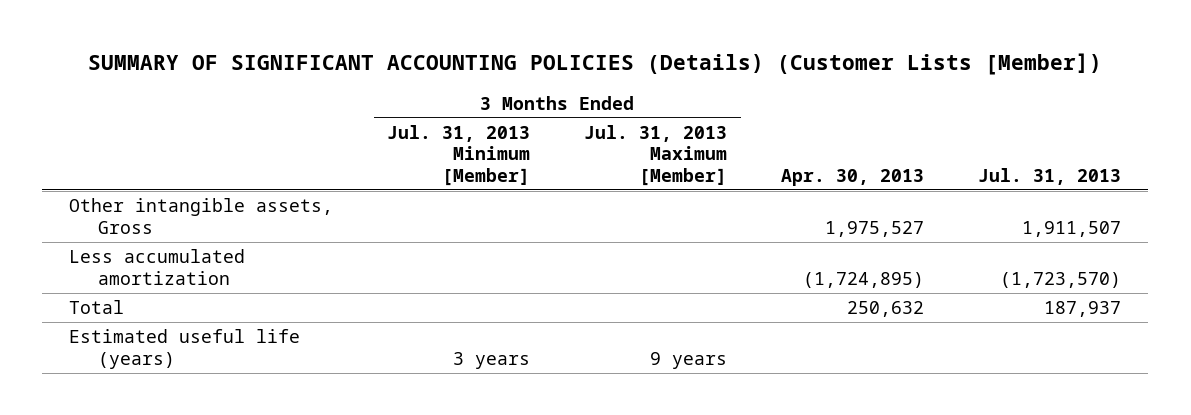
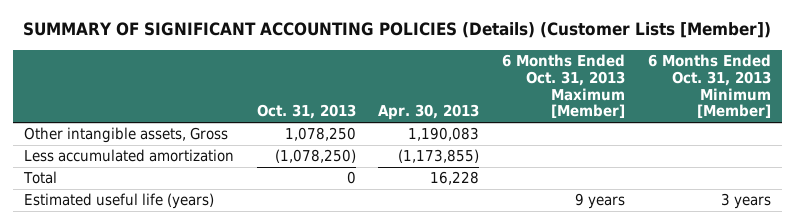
- | 3 Months Ended Jul. 31, 2013 Minimum [Member] | 3 Months Ended Jul. 31, 2013 Maximum [Member] | Apr. 30, 2013 | Jul. 31, 2013
+ | Oct. 31, 2013 | Apr. 30, 2013 | 6 Months Ended Oct. 31, 2013 Maximum [Member] | 6 Months Ended Oct. 31, 2013 Minimum [Member]
- Other intangible assets, Gross | | | 1,975,527 | 1,911,507
- Less accumulated amortization | | | (1,724,895) | (1,723,570)
- Total | | | 250,632 | 187,937
+ Other intangible assets, Gross | 1,078,250 | 1,190,083 | |
+ Less accumulated amortization | (1,078,250) | (1,173,855) | |
+ Total | 0 | 16,228 | |

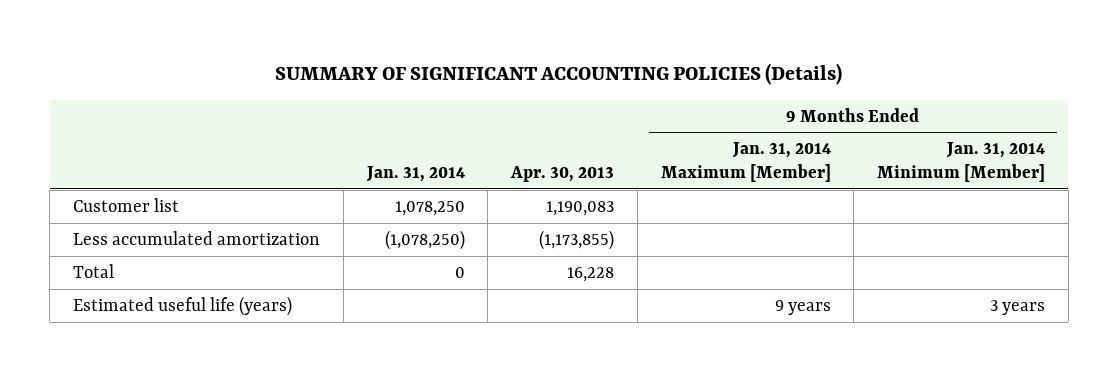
- SUMMARY OF SIGNIFICANT ACCOUNTING POLICIES (Details) (Customer Lists [Member])
+ SUMMARY OF SIGNIFICANT ACCOUNTING POLICIES (Details)
- | Oct. 31, 2013 | Apr. 30, 2013 | 6 Months Ended Oct. 31, 2013 Maximum [Member] | 6 Months Ended Oct. 31, 2013 Minimum [Member]
+ | Jan. 31, 2014 | Apr. 30, 2013 | 9 Months Ended Jan. 31, 2014 Maximum [Member] | 9 Months Ended Jan. 31, 2014 Minimum [Member]
- Other intangible assets, Gross | 1,078,250 | 1,190,083 | |
+ Customer list | 1,078,250 | 1,190,083 | |

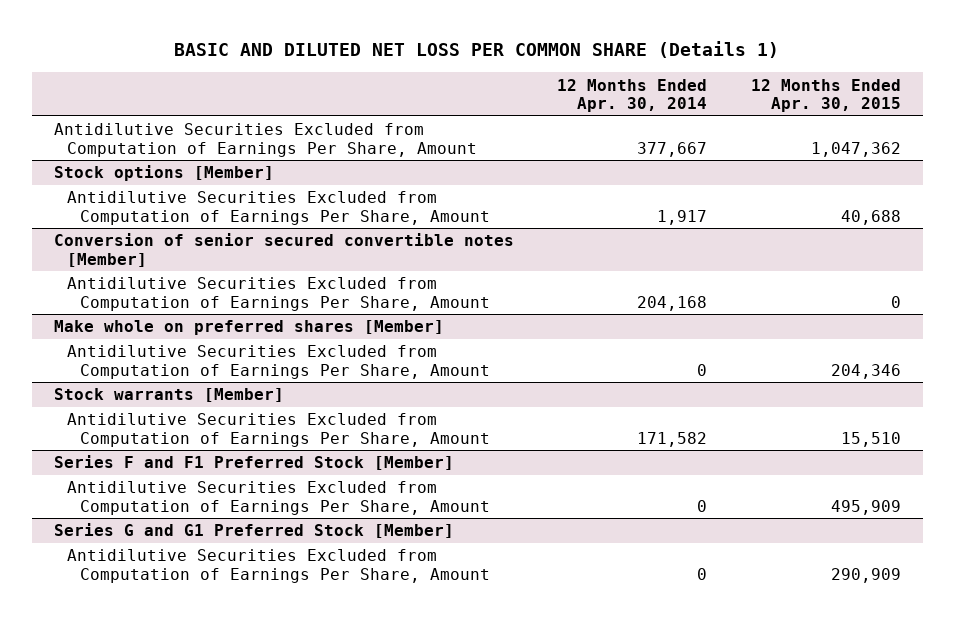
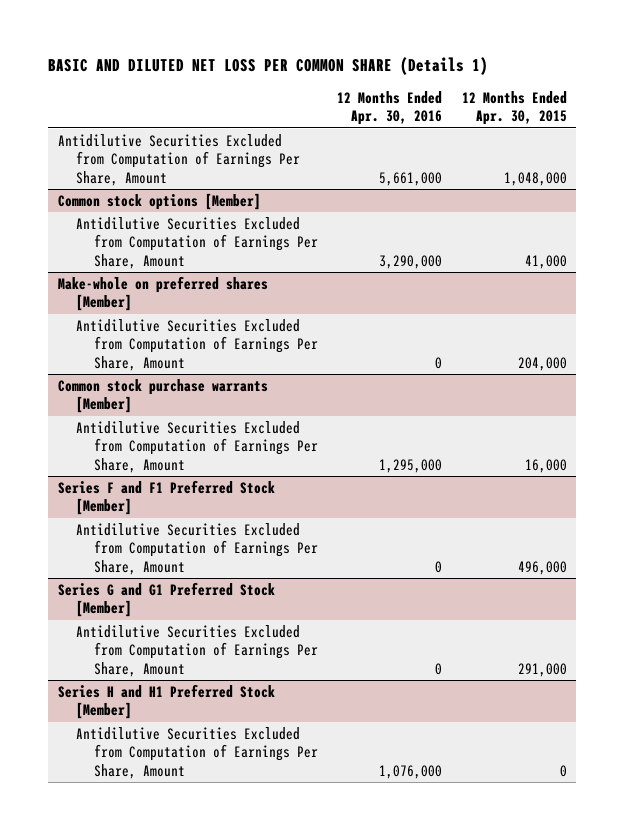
- | 12 Months Ended Apr. 30, 2014 | 12 Months Ended Apr. 30, 2015
+ | 12 Months Ended Apr. 30, 2016 | 12 Months Ended Apr. 30, 2015
- Antidilutive Securities Excluded from Computation of Earnings Per Share, Amount | 377,667 | 1,047,362
- Stock options [Member]
- Antidilutive Securities Excluded from Computation of Earnings Per Share, Amount | 1,917 | 40,688
- Conversion of senior secured convertible notes [Member]
- Antidilutive Securities Excluded from Computation of Earnings Per Share, Amount | 204,168 | 0
- Make whole on preferred shares [Member]
- Antidilutive Securities Excluded from Computation of Earnings Per Share, Amount | 0 | 204,346
- Stock warrants [Member]
- Antidilutive Securities Excluded from Computation of Earnings Per Share, Amount | 171,582 | 15,510
+ Antidilutive Securities Excluded from Computation of Earnings Per Share, Amount | 5,661,000 | 1,048,000
+ Common stock options [Member]
+ Antidilutive Securities Excluded from Computation of Earnings Per Share, Amount | 3,290,000 | 41,000
+ Make-whole on preferred shares [Member]
+ Antidilutive Securities Excluded from Computation of Earnings Per Share, Amount | 0 | 204,000
+ Common stock purchase warrants [Member]
+ Antidilutive Securities Excluded from Computation of Earnings Per Share, Amount | 1,295,000 | 16,000
@ Series F and F1 Preferred Stock [Member]
- Antidilutive Securities Excluded from Computation of Earnings Per Share, Amount | 0 | 495,909
+ Antidilutive Securities Excluded from Computation of Earnings Per Share, Amount | 0 | 496,000
@ Series G and G1 Preferred Stock [Member]
- Antidilutive Securities Excluded from Computation of Earnings Per Share, Amount | 0 | 290,909
+ Antidilutive Securities Excluded from Computation of Earnings Per Share, Amount | 0 | 291,000
+ Series H and H1 Preferred Stock [Member]
+ Antidilutive Securities Excluded from Computation of Earnings Per Share, Amount | 1,076,000 | 0

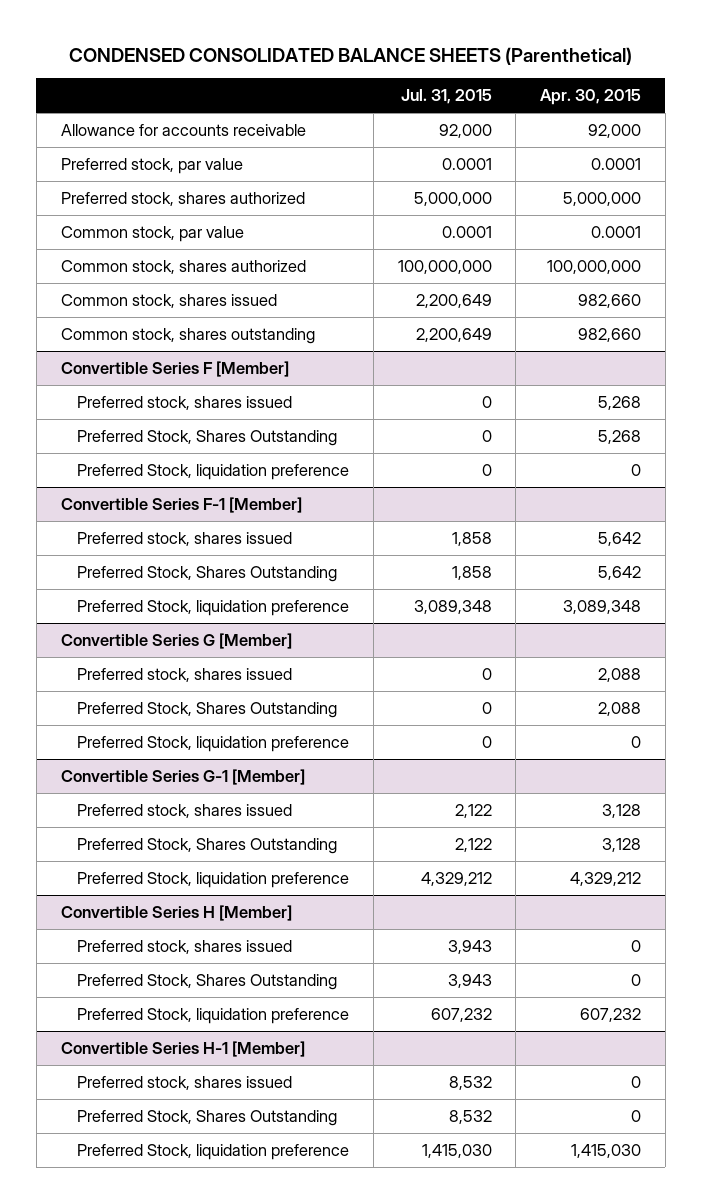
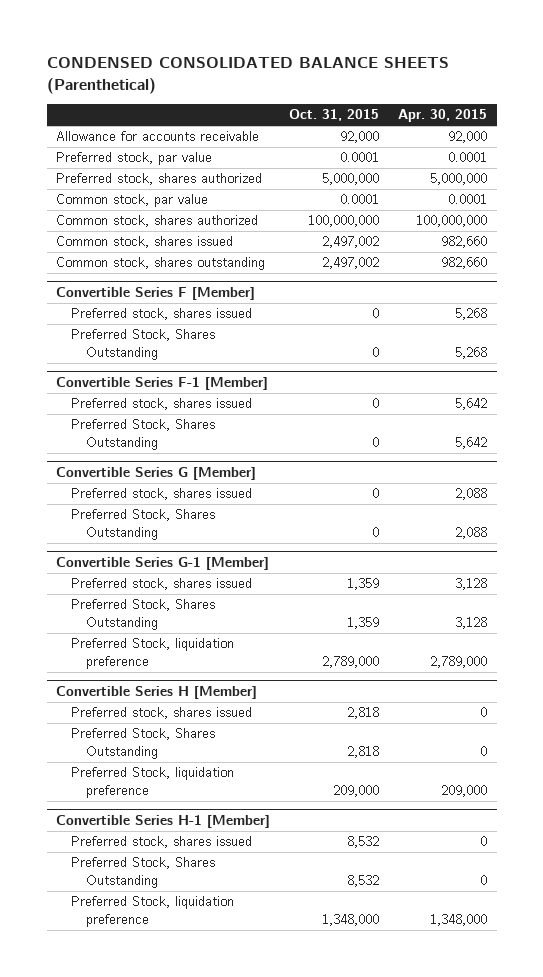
- | Jul. 31, 2015 | Apr. 30, 2015
+ | Oct. 31, 2015 | Apr. 30, 2015
@ Convertible Series F [Member]
- Preferred Stock, liquidation preference | 0 | 0
@ Convertible Series F-1 [Member]
- Preferred Stock, liquidation preference | 3,089,348 | 3,089,348
@ Convertible Series G [Member]
- Preferred Stock, liquidation preference | 0 | 0
@ Convertible Series G-1 [Member]
- Preferred Stock, liquidation preference | 4,329,212 | 4,329,212
+ Preferred Stock, liquidation preference | 2,789,000 | 2,789,000
@ Convertible Series H [Member]
- Preferred Stock, liquidation preference | 607,232 | 607,232
+ Preferred Stock, liquidation preference | 209,000 | 209,000
@ Convertible Series H-1 [Member]
- Preferred Stock, liquidation preference | 1,415,030 | 1,415,030
+ Preferred Stock, liquidation preference | 1,348,000 | 1,348,000

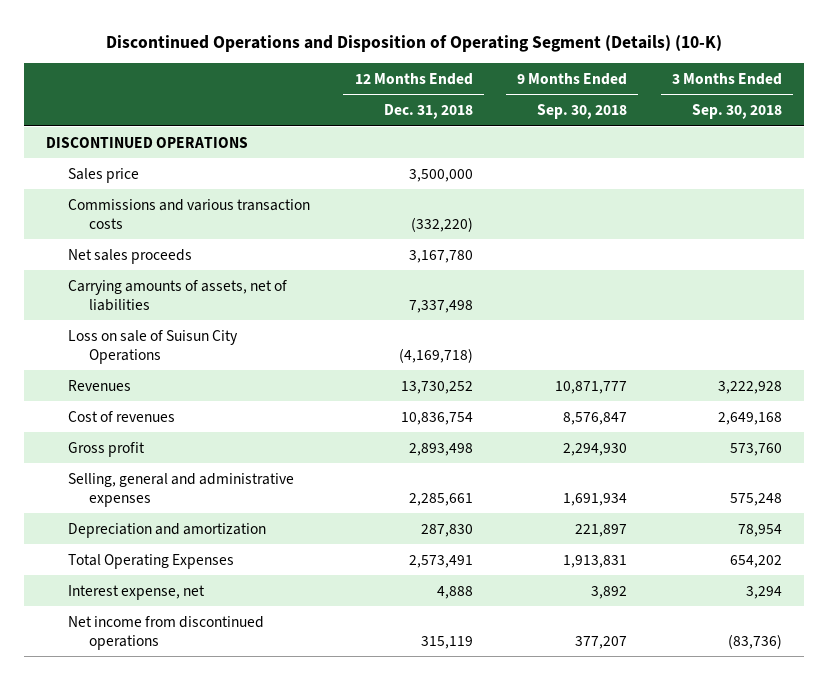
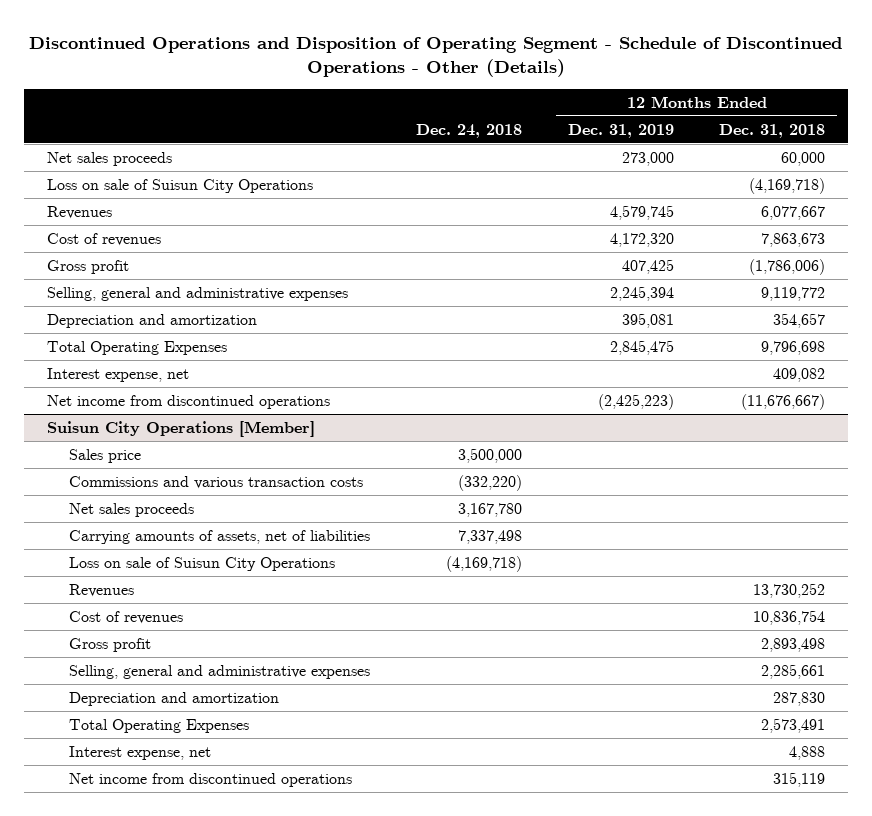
- Discontinued Operations and Disposition of Operating Segment (Details) (10-K)
+ Discontinued Operations and Disposition of Operating Segment - Schedule of Discontinued Operations - Other (Details)
- | 12 Months Ended Dec. 31, 2018 | 9 Months Ended Sep. 30, 2018 | 3 Months Ended Sep. 30, 2018
+ | Dec. 24, 2018 | 12 Months Ended Dec. 31, 2019 | 12 Months Ended Dec. 31, 2018
- DISCONTINUED OPERATIONS
- Sales price | 3,500,000 | |
- Commissions and various transaction costs | (332,220) | |
- Net sales proceeds | 3,167,780 | |
- Carrying amounts of assets, net of liabilities | 7,337,498 | |
+ Net sales proceeds | | 273,000 | 60,000
+ Revenues | | 4,579,745 | 6,077,667
+ Cost of revenues | | 4,172,320 | 7,863,673
+ Gross profit | | 407,425 | (1,786,006)
+ Selling, general and administrative expenses | | 2,245,394 | 9,119,772
+ Depreciation and amortization | | 395,081 | 354,657
+ Total Operating Expenses | | 2,845,475 | 9,796,698
+ Interest expense, net | | | 409,082
+ Net income from discontinued operations | | (2,425,223) | (11,676,667)
+ Suisun City Operations [Member]
+ Sales price | 3,500,000 | |
+ Commissions and various transaction costs | (332,220) | |
+ Net sales proceeds | 3,167,780 | |
+ Carrying amounts of assets, net of liabilities | 7,337,498 | |
+ Loss on sale of Suisun City Operations | (4,169,718) | |

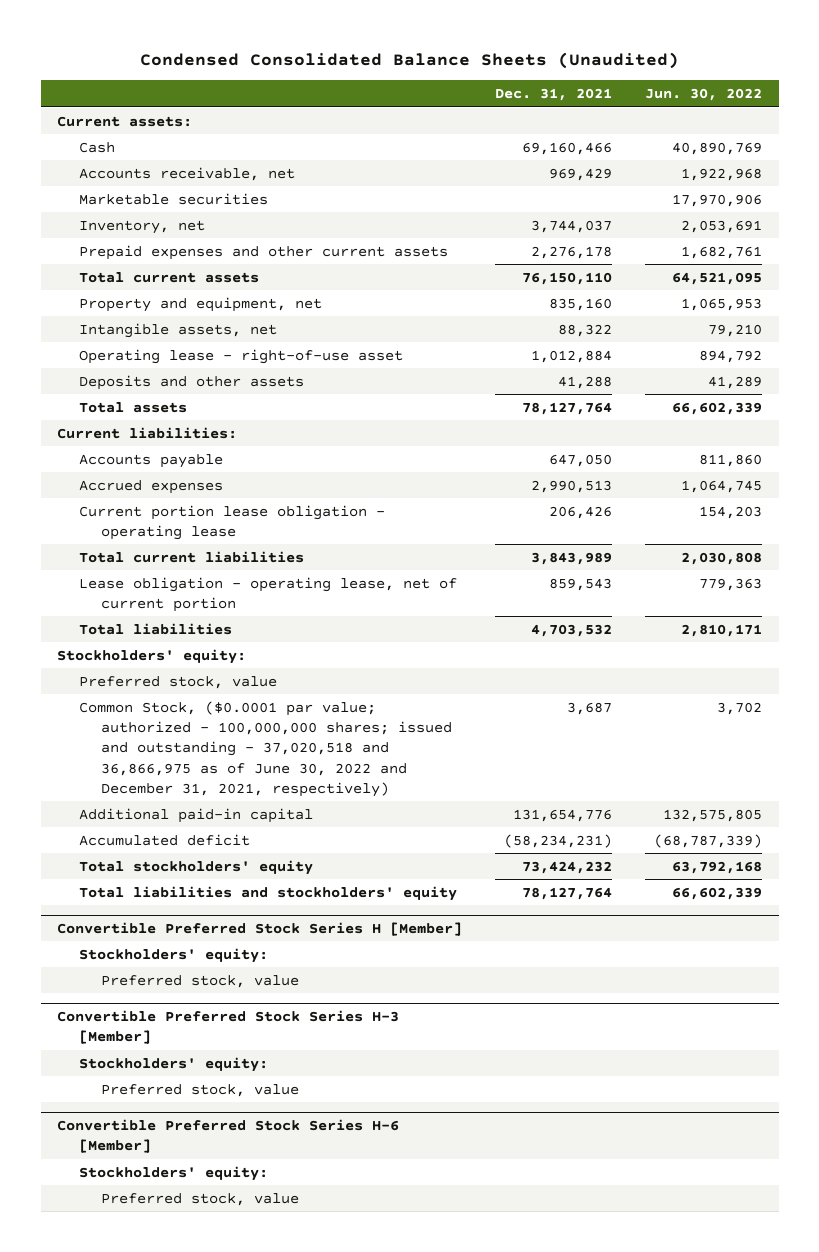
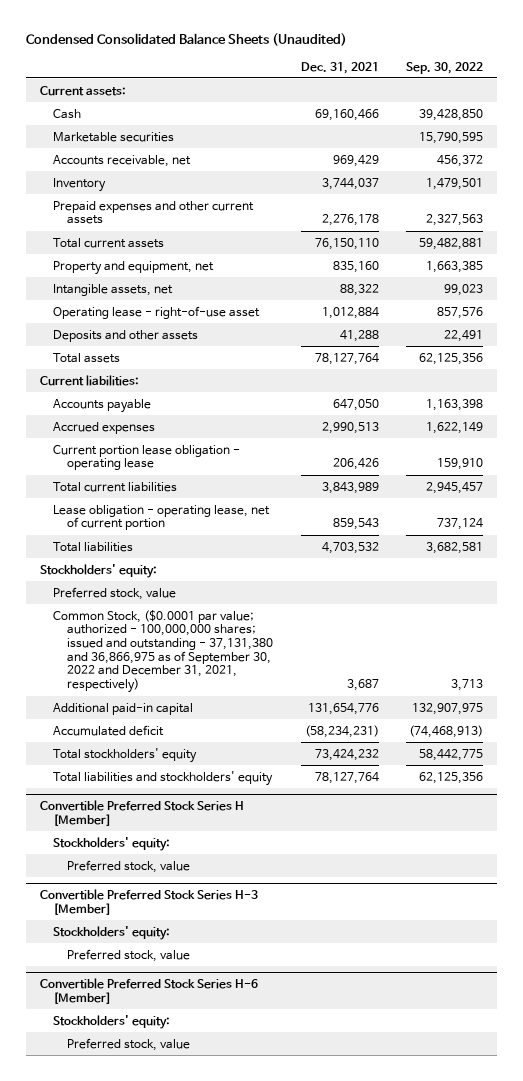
- | Dec. 31, 2021 | Jun. 30, 2022
+ | Dec. 31, 2021 | Sep. 30, 2022
- Inventory, net | 3,744,037 | 2,053,691
moved down: Accounts receivable, net | 969,429 | 456,372
+ Inventory | 3,744,037 | 1,479,501
- Common Stock, ($0.0001 par value; authorized - 100,000,000 shares; issued and outstanding - 37,020,518 and 36,866,975 as of June 30, 2022 and December 31, 2021, respectively) | 3,687 | 3,702
+ Common Stock, ($0.0001 par value; authorized - 100,000,000 shares; issued and outstanding - 37,131,380 and 36,866,975 as of September 30, 2022 and December 31, 2021, respectively) | 3,687 | 3,713

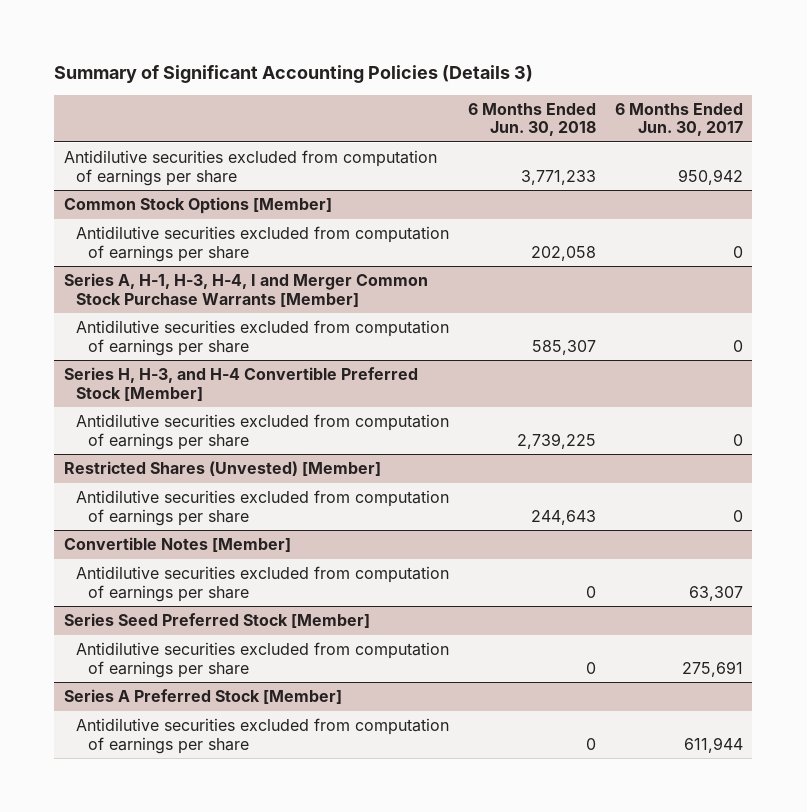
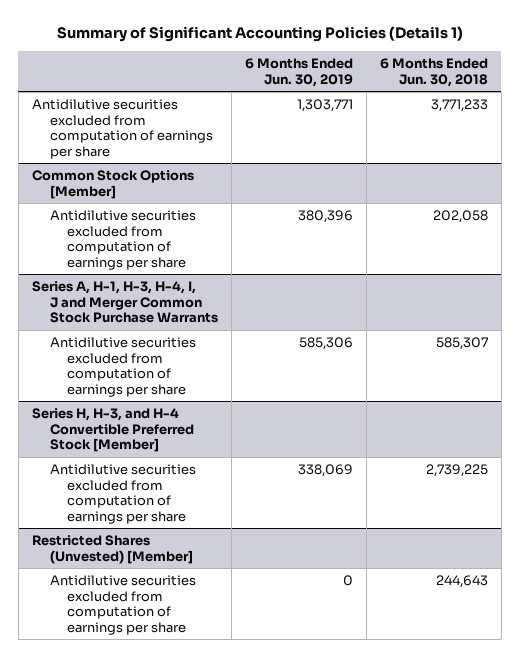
- Summary of Significant Accounting Policies (Details 3)
+ Summary of Significant Accounting Policies (Details 1)
- | 6 Months Ended Jun. 30, 2018 | 6 Months Ended Jun. 30, 2017
+ | 6 Months Ended Jun. 30, 2019 | 6 Months Ended Jun. 30, 2018
- Series A, H-1, H-3, H-4, I and Merger Common Stock Purchase Warrants [Member]
+ Series A, H-1, H-3, H-4, I, J and Merger Common Stock Purchase Warrants
- Convertible Notes [Member]
- Antidilutive securities excluded from computation of earnings per share | 0 | 63,307
- Series Seed Preferred Stock [Member]
- Antidilutive securities excluded from computation of earnings per share | 0 | 275,691
- Series A Preferred Stock [Member]
- Antidilutive securities excluded from computation of earnings per share | 0 | 611,944

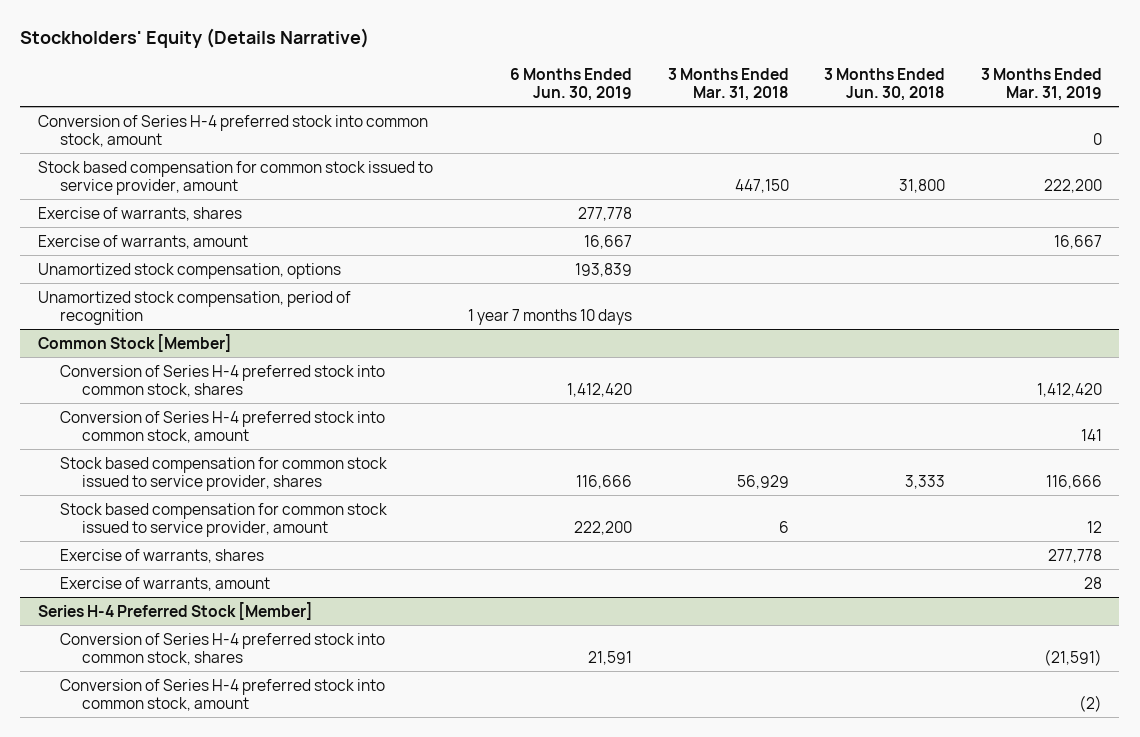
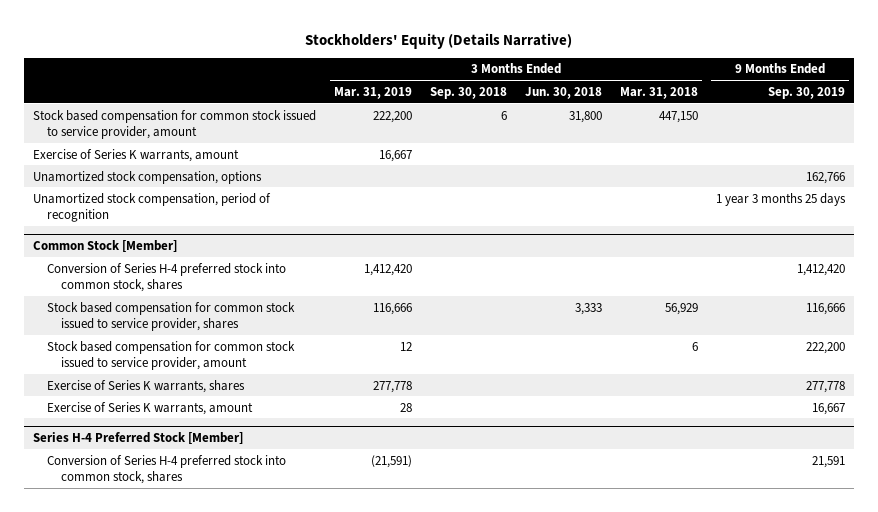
- | 6 Months Ended Jun. 30, 2019 | 3 Months Ended Mar. 31, 2018 | 3 Months Ended Jun. 30, 2018 | 3 Months Ended Mar. 31, 2019
+ | 3 Months Ended Mar. 31, 2019 | 3 Months Ended Sep. 30, 2018 | 3 Months Ended Jun. 30, 2018 | 3 Months Ended Mar. 31, 2018 | 9 Months Ended Sep. 30, 2019
- Conversion of Series H-4 preferred stock into common stock, amount | | | | 0
- Exercise of warrants, shares | 277,778 | | |
- Exercise of warrants, amount | 16,667 | | | 16,667
+ Exercise of Series K warrants, amount | 16,667 | | | |
@ Common Stock [Member]
- Conversion of Series H-4 preferred stock into common stock, amount | | | | 141
- Exercise of warrants, shares | | | | 277,778
- Exercise of warrants, amount | | | | 28
+ Exercise of Series K warrants, shares | 277,778 | | | | 277,778
+ Exercise of Series K warrants, amount | 28 | | | | 16,667
@ Series H-4 Preferred Stock [Member]
- Conversion of Series H-4 preferred stock into common stock, amount | | | | (2)

